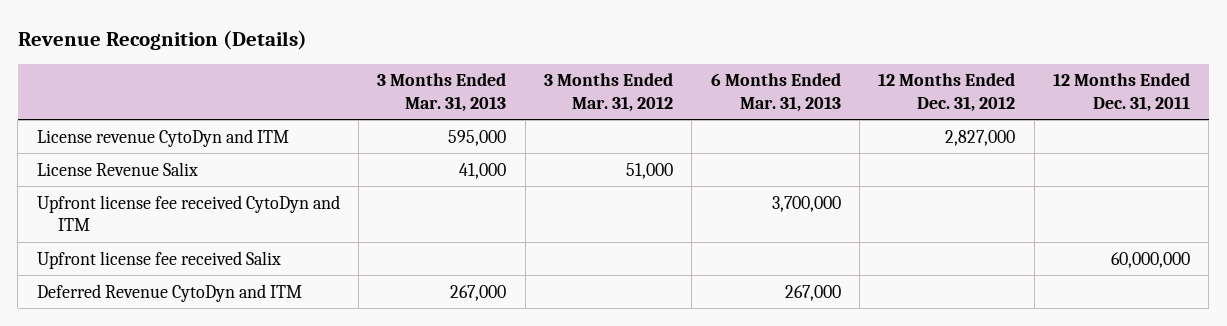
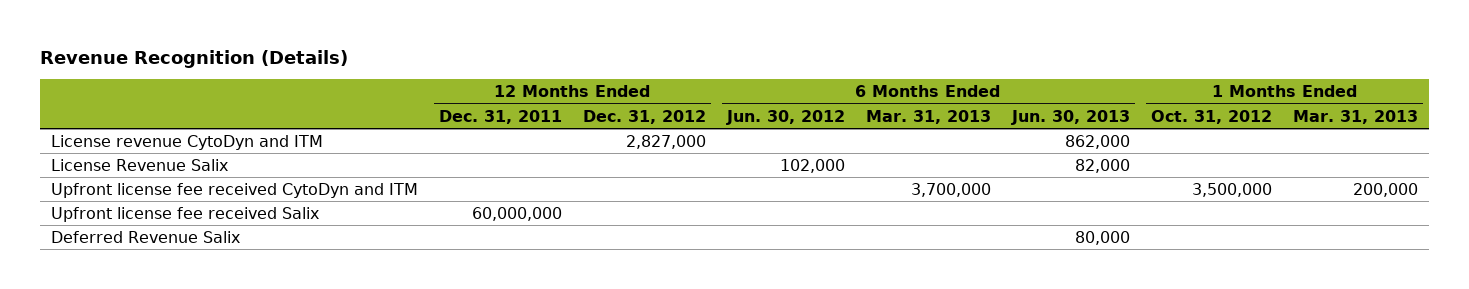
- | 3 Months Ended Mar. 31, 2013 | 3 Months Ended Mar. 31, 2012 | 6 Months Ended Mar. 31, 2013 | 12 Months Ended Dec. 31, 2012 | 12 Months Ended Dec. 31, 2011
+ | 12 Months Ended Dec. 31, 2011 | 12 Months Ended Dec. 31, 2012 | 6 Months Ended Jun. 30, 2012 | 6 Months Ended Mar. 31, 2013 | 6 Months Ended Jun. 30, 2013 | 1 Months Ended Oct. 31, 2012 | 1 Months Ended Mar. 31, 2013
- Deferred Revenue CytoDyn and ITM | 267,000 | | 267,000 | |
+ Deferred Revenue Salix | | | | | 80,000 | |

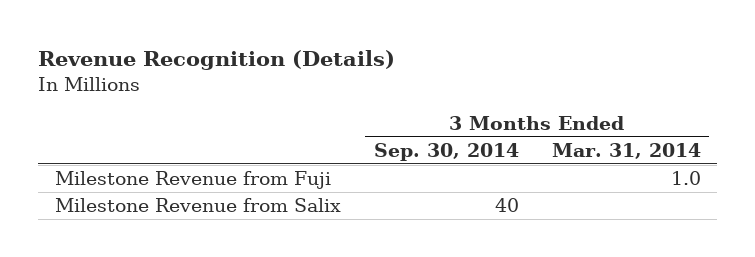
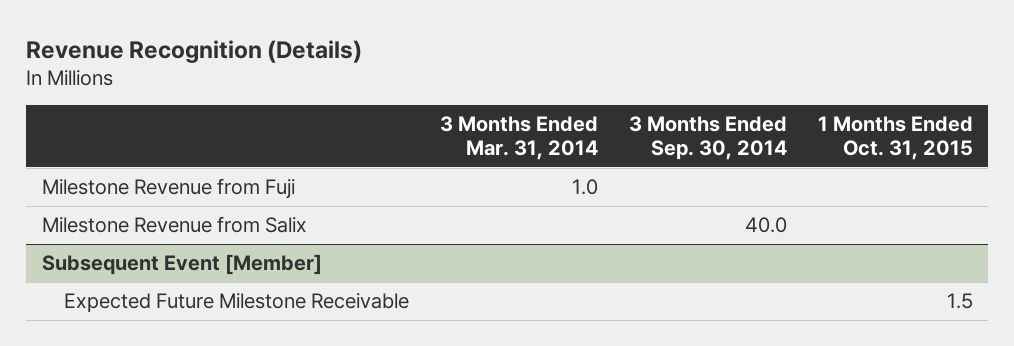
- | 3 Months Ended Sep. 30, 2014 | 3 Months Ended Mar. 31, 2014
+ | 3 Months Ended Mar. 31, 2014 | 3 Months Ended Sep. 30, 2014 | 1 Months Ended Oct. 31, 2015
- Milestone Revenue from Salix | 40 |
+ Milestone Revenue from Salix | | 40.0 |
+ Subsequent Event [Member]
+ Expected Future Milestone Receivable | | | 1.5

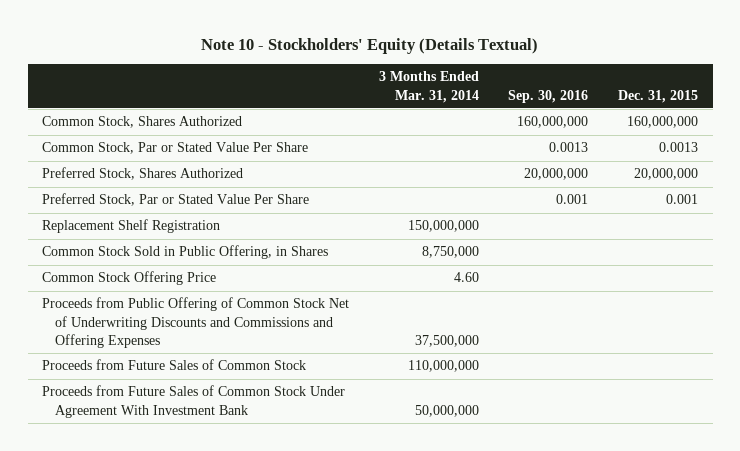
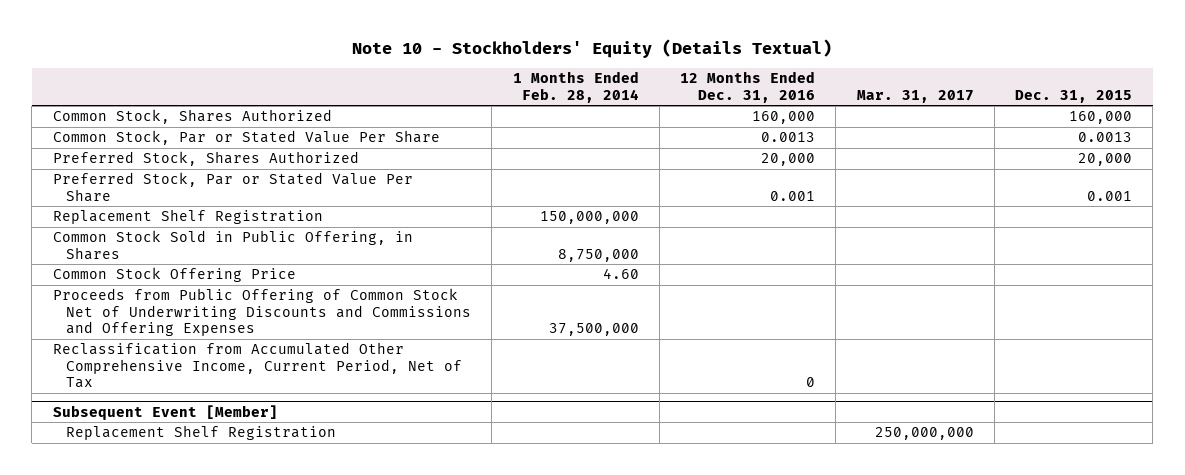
- | 3 Months Ended Mar. 31, 2014 | Sep. 30, 2016 | Dec. 31, 2015
+ | 1 Months Ended Feb. 28, 2014 | 12 Months Ended Dec. 31, 2016 | Mar. 31, 2017 | Dec. 31, 2015
- Common Stock, Shares Authorized | | 160,000,000 | 160,000,000
+ Common Stock, Shares Authorized | | 160,000 | | 160,000
- Preferred Stock, Shares Authorized | | 20,000,000 | 20,000,000
+ Preferred Stock, Shares Authorized | | 20,000 | | 20,000
- Proceeds from Future Sales of Common Stock | 110,000,000 | |
- Proceeds from Future Sales of Common Stock Under Agreement With Investment Bank | 50,000,000 | |
+ Reclassification from Accumulated Other Comprehensive Income, Current Period, Net of Tax | | 0 | |
+ Subsequent Event [Member]
+ Replacement Shelf Registration | | | 250,000,000 |

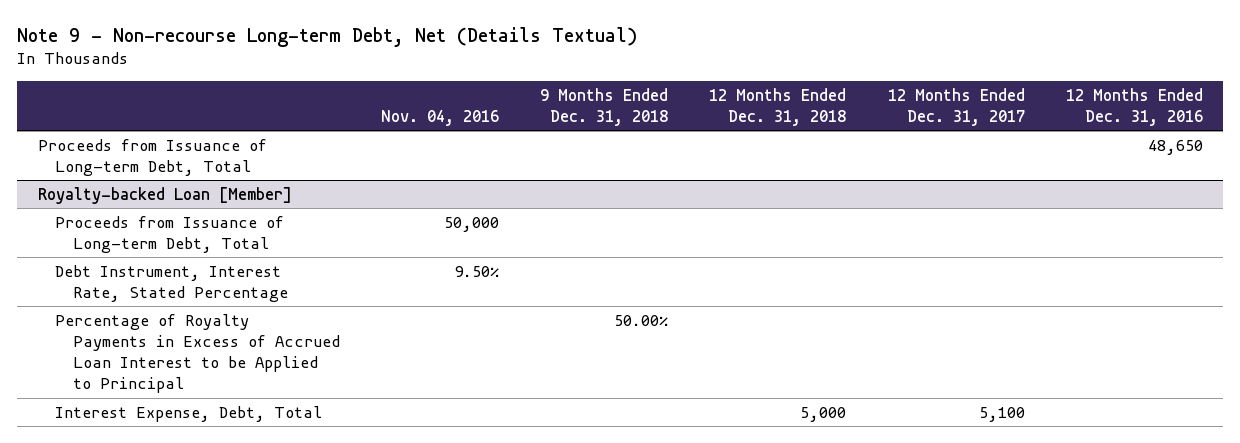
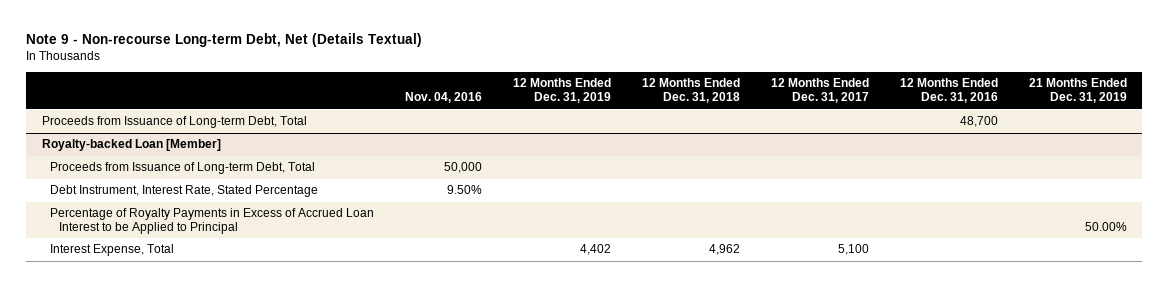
- | Nov. 04, 2016 | 9 Months Ended Dec. 31, 2018 | 12 Months Ended Dec. 31, 2018 | 12 Months Ended Dec. 31, 2017 | 12 Months Ended Dec. 31, 2016
+ | Nov. 04, 2016 | 12 Months Ended Dec. 31, 2019 | 12 Months Ended Dec. 31, 2018 | 12 Months Ended Dec. 31, 2017 | 12 Months Ended Dec. 31, 2016 | 21 Months Ended Dec. 31, 2019
- Proceeds from Issuance of Long-term Debt, Total | | | | | 48,650
+ Proceeds from Issuance of Long-term Debt, Total | | | | | 48,700 |
@ Royalty-backed Loan [Member]
- Interest Expense, Debt, Total | | | 5,000 | 5,100 |
+ Interest Expense, Total | | 4,402 | 4,962 | 5,100 | |

